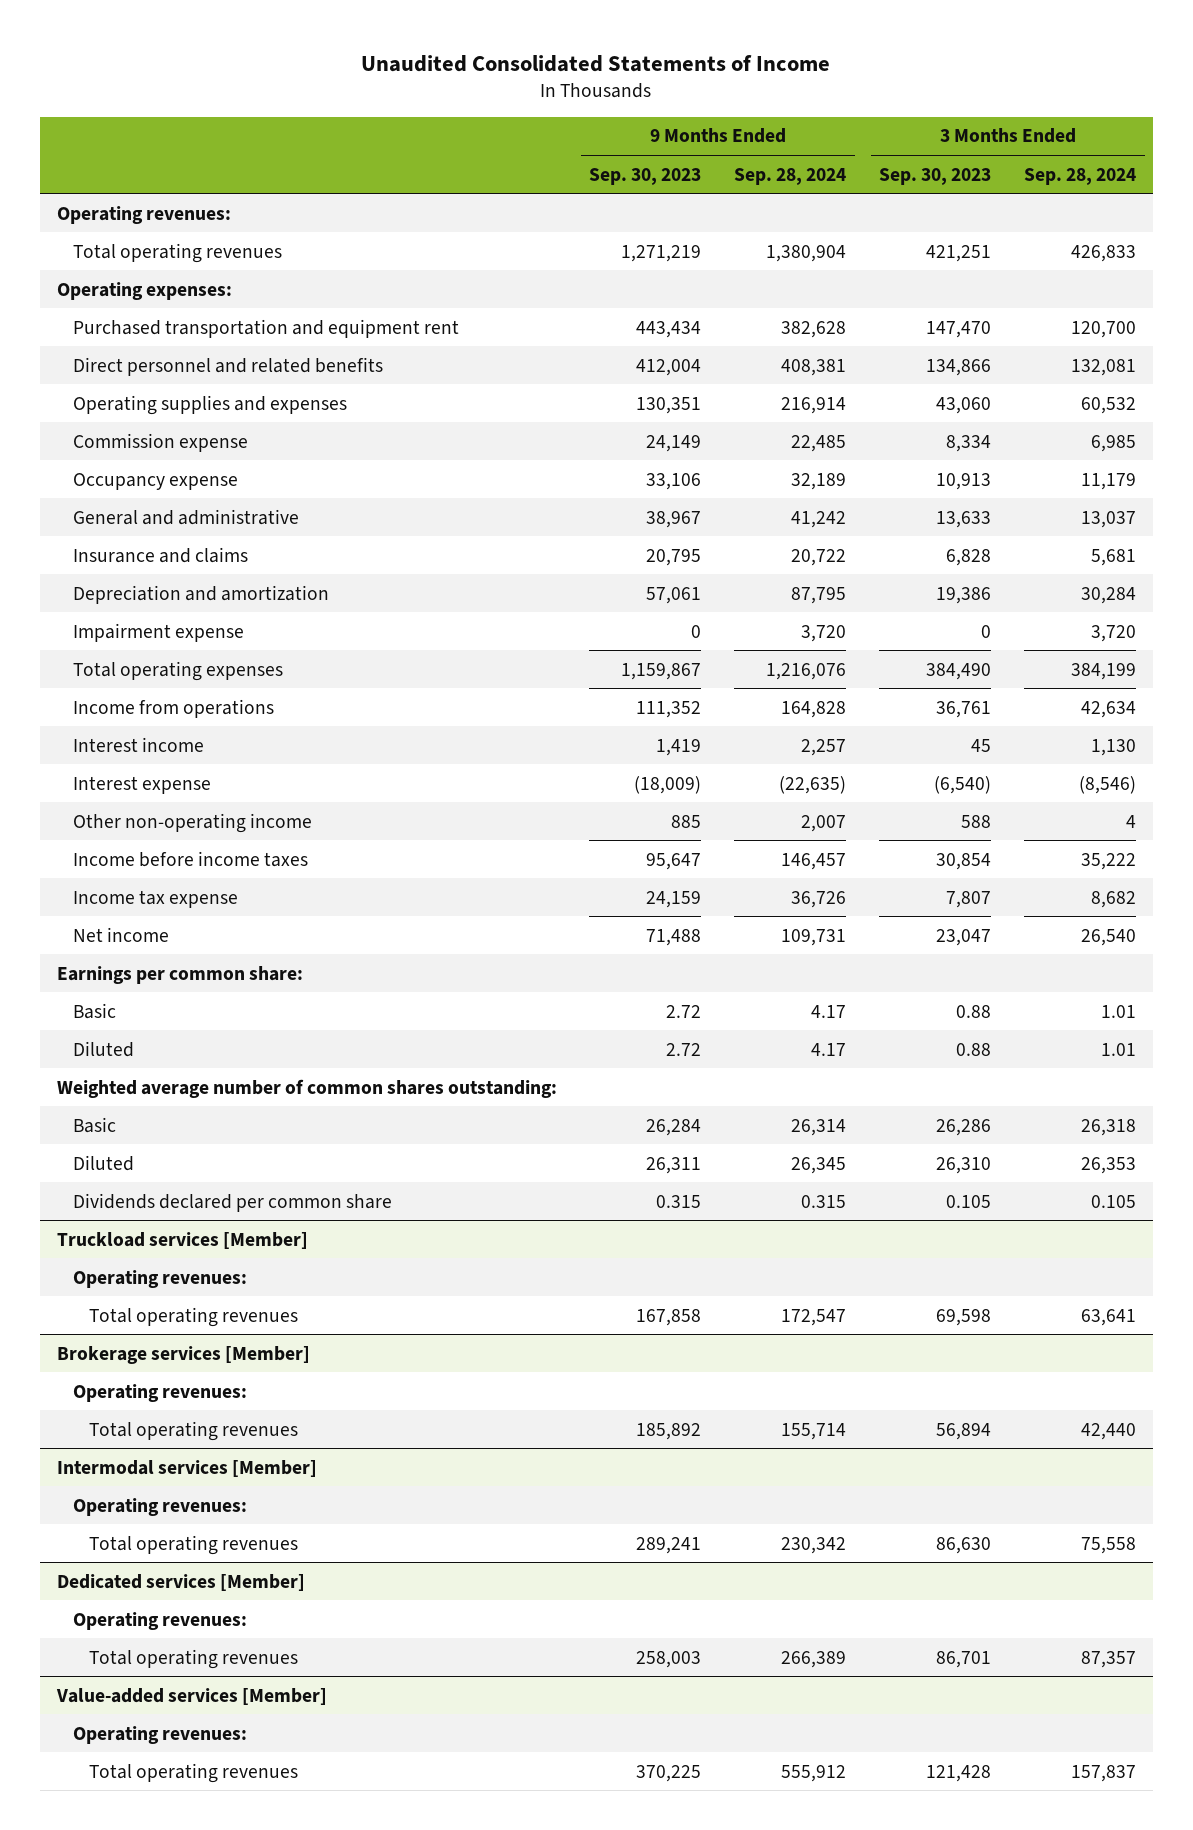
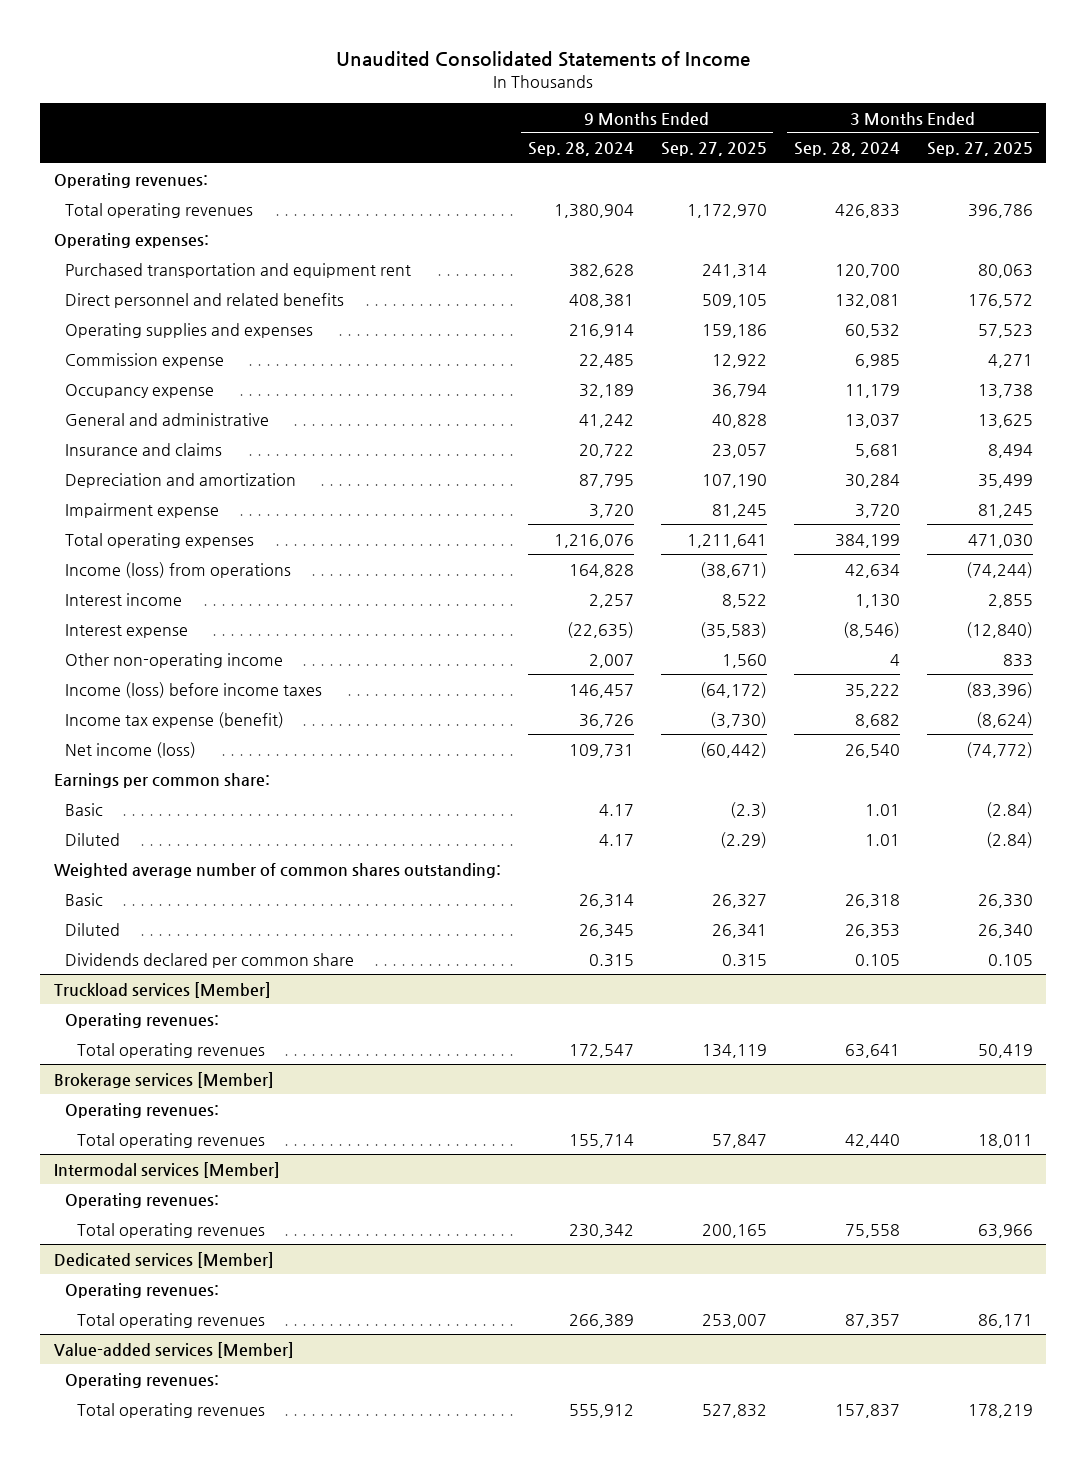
- | 9 Months Ended Sep. 30, 2023 | 9 Months Ended Sep. 28, 2024 | 3 Months Ended Sep. 30, 2023 | 3 Months Ended Sep. 28, 2024
+ | 9 Months Ended Sep. 28, 2024 | 9 Months Ended Sep. 27, 2025 | 3 Months Ended Sep. 28, 2024 | 3 Months Ended Sep. 27, 2025
- Income from operations | 111,352 | 164,828 | 36,761 | 42,634
+ Income (loss) from operations | 164,828 | (38,671) | 42,634 | (74,244)
- Income before income taxes | 95,647 | 146,457 | 30,854 | 35,222
- Income tax expense | 24,159 | 36,726 | 7,807 | 8,682
- Net income | 71,488 | 109,731 | 23,047 | 26,540
+ Income (loss) before income taxes | 146,457 | (64,172) | 35,222 | (83,396)
+ Income tax expense (benefit) | 36,726 | (3,730) | 8,682 | (8,624)
+ Net income (loss) | 109,731 | (60,442) | 26,540 | (74,772)

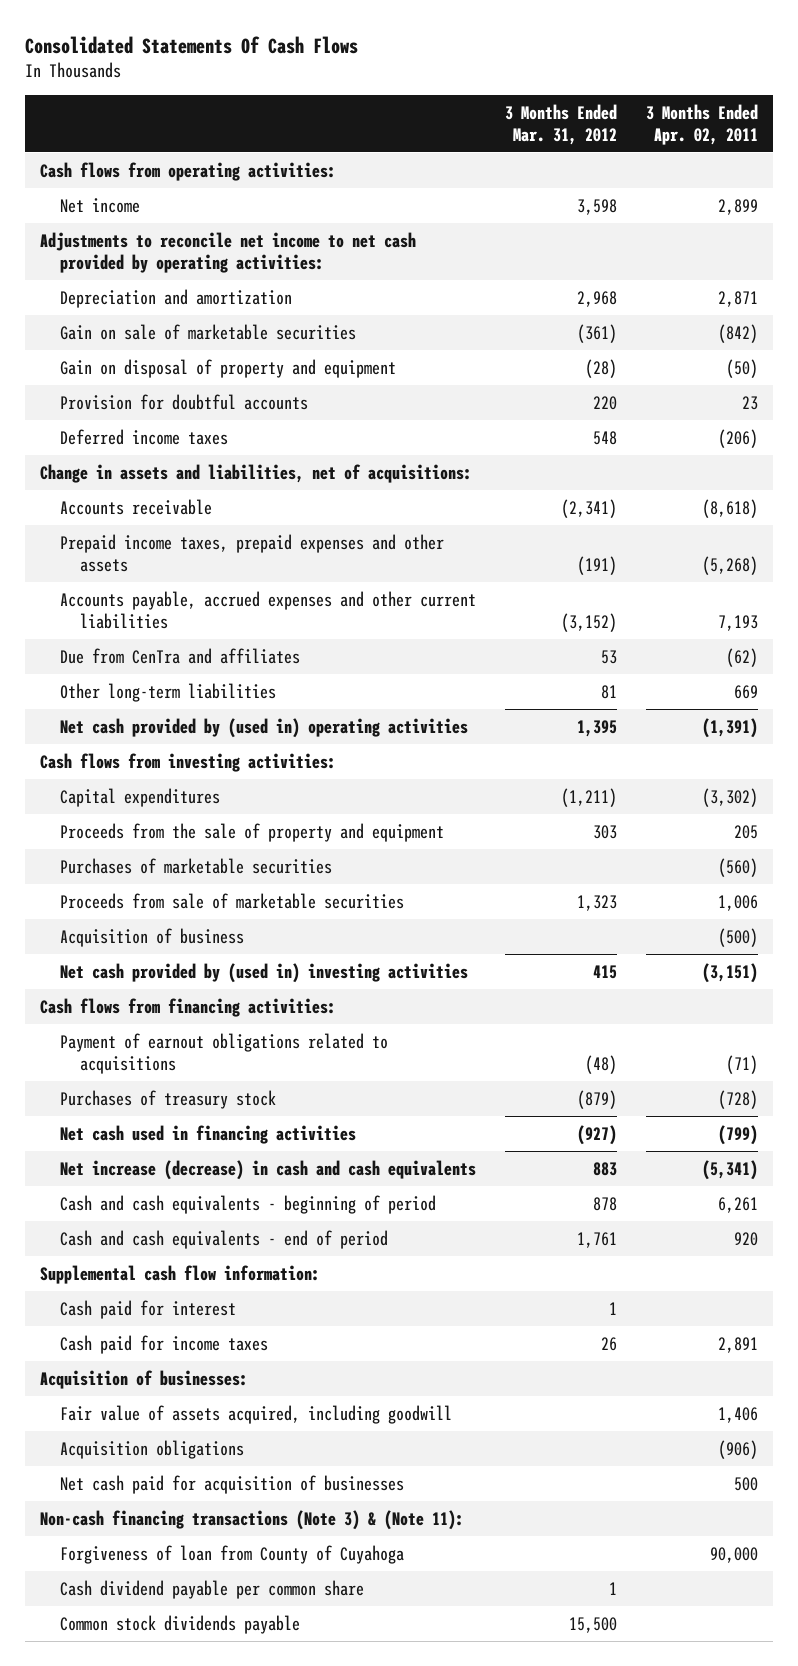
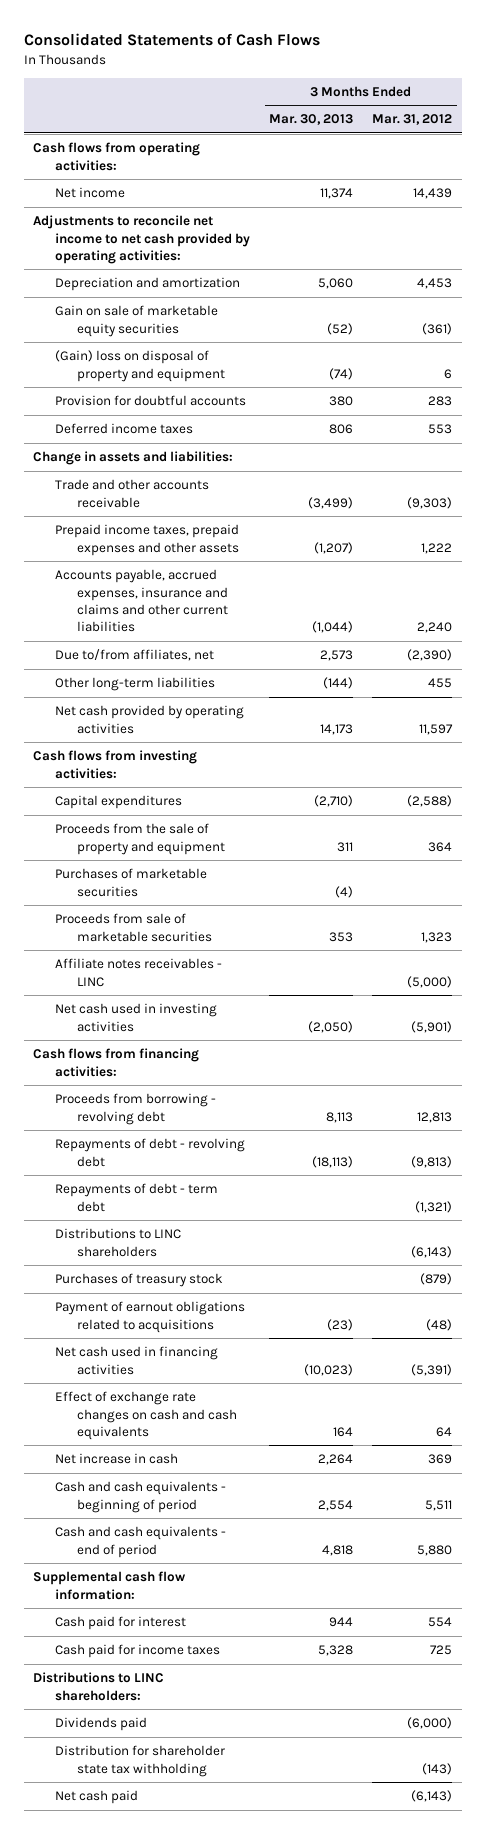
- Consolidated Statements Of Cash Flows
+ Consolidated Statements of Cash Flows
- | 3 Months Ended Mar. 31, 2012 | 3 Months Ended Apr. 02, 2011
+ | 3 Months Ended Mar. 30, 2013 | 3 Months Ended Mar. 31, 2012
- Net income | 3,598 | 2,899
+ Net income | 11,374 | 14,439
- Depreciation and amortization | 2,968 | 2,871
- Gain on sale of marketable securities | (361) | (842)
- Gain on disposal of property and equipment | (28) | (50)
- Provision for doubtful accounts | 220 | 23
- Deferred income taxes | 548 | (206)
- Change in assets and liabilities, net of acquisitions:
- Accounts receivable | (2,341) | (8,618)
- Prepaid income taxes, prepaid expenses and other assets | (191) | (5,268)
- Accounts payable, accrued expenses and other current liabilities | (3,152) | 7,193
- Due from CenTra and affiliates | 53 | (62)
- Other long-term liabilities | 81 | 669
- Net cash provided by (used in) operating activities | 1,395 | (1,391)
+ Depreciation and amortization | 5,060 | 4,453
+ Gain on sale of marketable equity securities | (52) | (361)
+ (Gain) loss on disposal of property and equipment | (74) | 6
+ Provision for doubtful accounts | 380 | 283
+ Deferred income taxes | 806 | 553
+ Change in assets and liabilities:
+ Trade and other accounts receivable | (3,499) | (9,303)
+ Prepaid income taxes, prepaid expenses and other assets | (1,207) | 1,222
+ Accounts payable, accrued expenses, insurance and claims and other current liabilities | (1,044) | 2,240
+ Due to/from affiliates, net | 2,573 | (2,390)
+ Other long-term liabilities | (144) | 455
+ Net cash provided by operating activities | 14,173 | 11,597
- Capital expenditures | (1,211) | (3,302)
- Proceeds from the sale of property and equipment | 303 | 205
+ Capital expenditures | (2,710) | (2,588)
+ Proceeds from the sale of property and equipment | 311 | 364
- Acquisition of business | | (500)
- Net cash provided by (used in) investing activities | 415 | (3,151)
+ Affiliate notes receivables - LINC | | (5,000)
+ Net cash used in investing activities | (2,050) | (5,901)
+ Proceeds from borrowing - revolving debt | 8,113 | 12,813
+ Repayments of debt - revolving debt | (18,113) | (9,813)
+ Repayments of debt - term debt | | (1,321)
+ Distributions to LINC shareholders | | (6,143)
- Net cash used in financing activities | (927) | (799)
- Net increase (decrease) in cash and cash equivalents | 883 | (5,341)
- Cash and cash equivalents - beginning of period | 878 | 6,261
- Cash and cash equivalents - end of period | 1,761 | 920
moved down: Payment of earnout obligations related to acquisitions | (23) | (48)
+ Net cash used in financing activities | (10,023) | (5,391)
+ Effect of exchange rate changes on cash and cash equivalents | 164 | 64
+ Net increase in cash | 2,264 | 369
+ Cash and cash equivalents - beginning of period | 2,554 | 5,511
+ Cash and cash equivalents - end of period | 4,818 | 5,880
- Cash paid for interest | 1 |
- Cash paid for income taxes | 26 | 2,891
- Acquisition of businesses:
- Fair value of assets acquired, including goodwill | | 1,406
- Acquisition obligations | | (906)
- Net cash paid for acquisition of businesses | | 500
- Non-cash financing transactions (Note 3) & (Note 11):
- Forgiveness of loan from County of Cuyahoga | | 90,000
- Cash dividend payable per common share | 1 |
- Common stock dividends payable | 15,500 |
+ Cash paid for interest | 944 | 554
+ Cash paid for income taxes | 5,328 | 725
+ Distributions to LINC shareholders:
+ Dividends paid | | (6,000)
+ Distribution for shareholder state tax withholding | | (143)
+ Net cash paid | | (6,143)

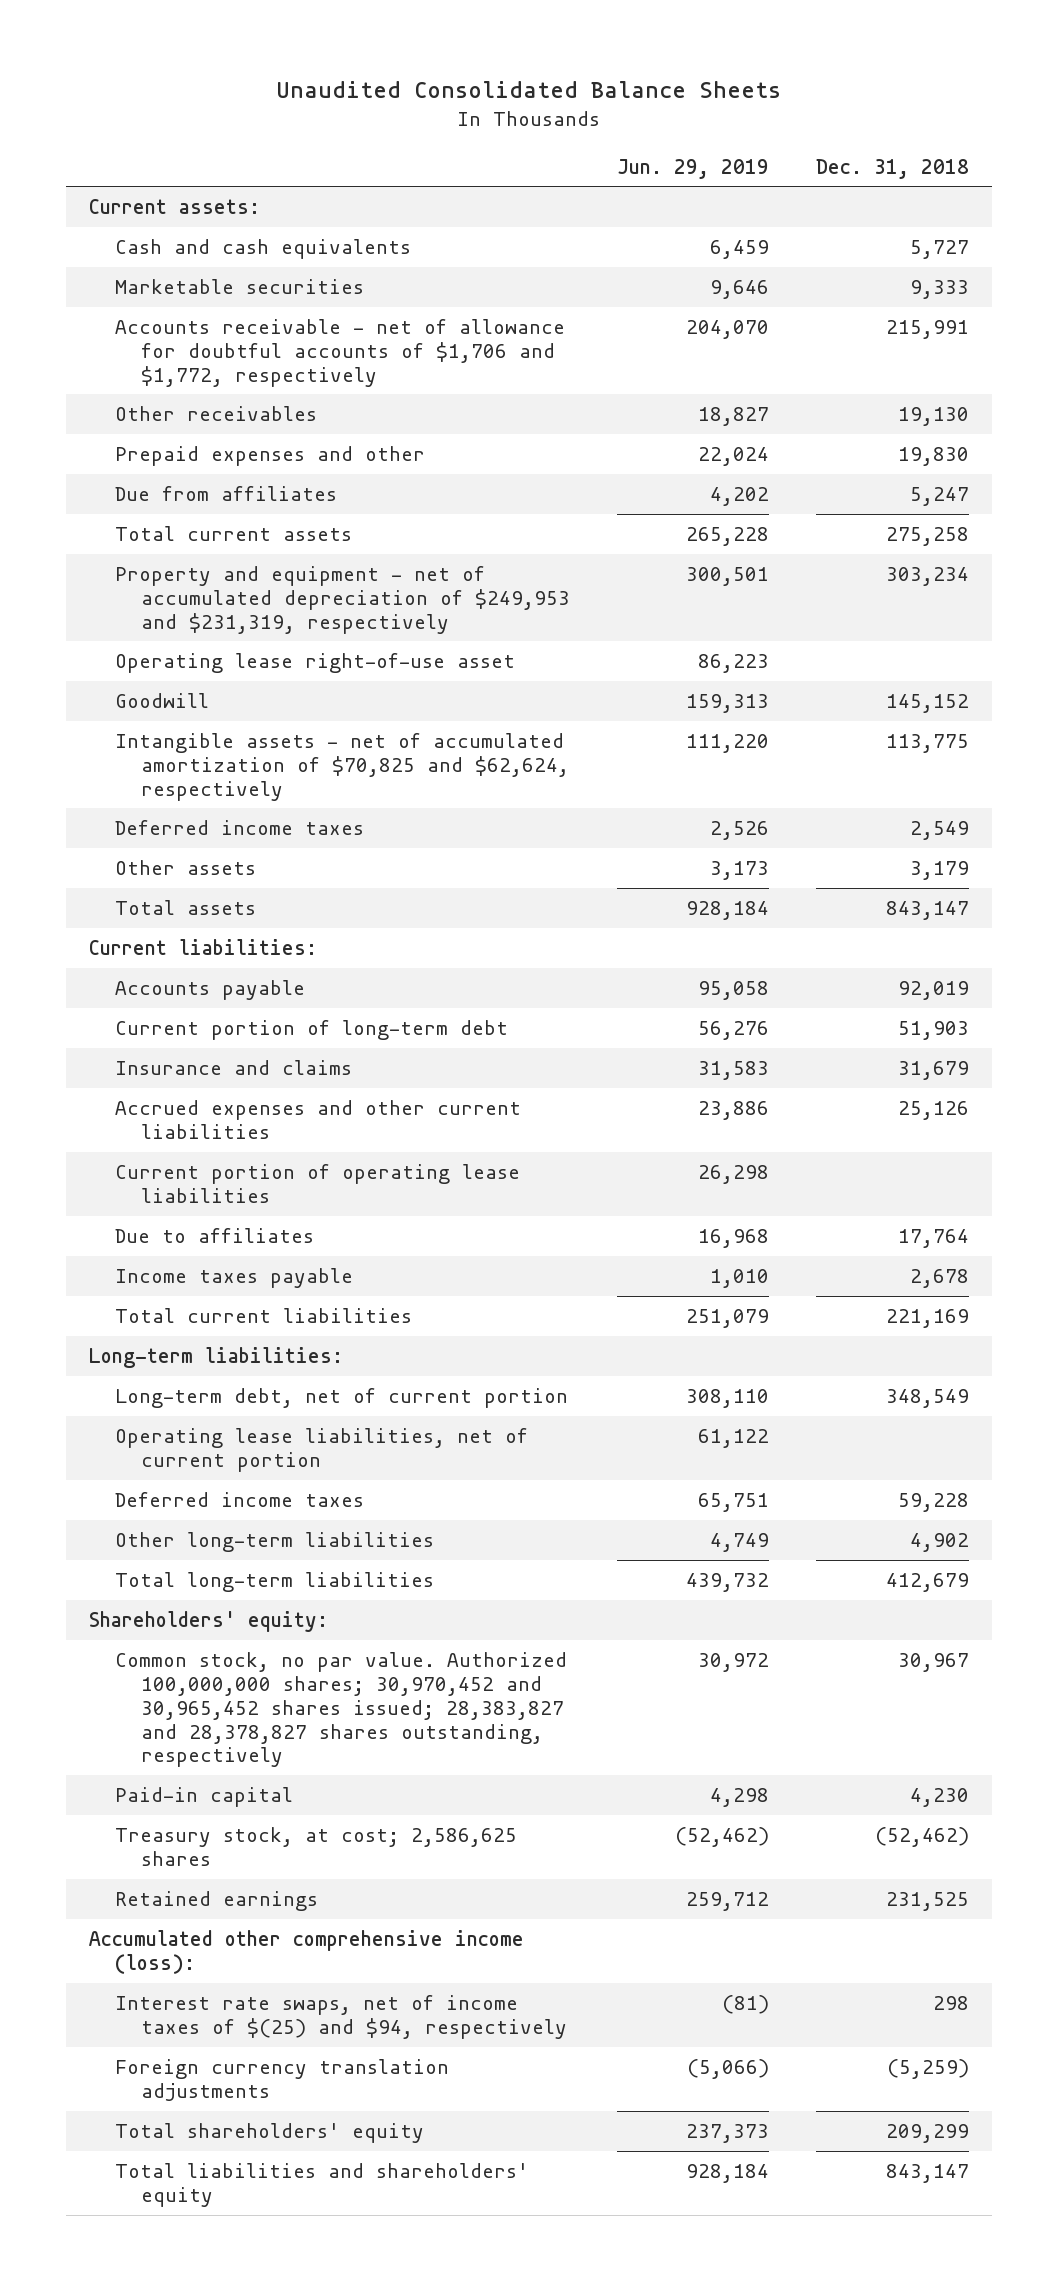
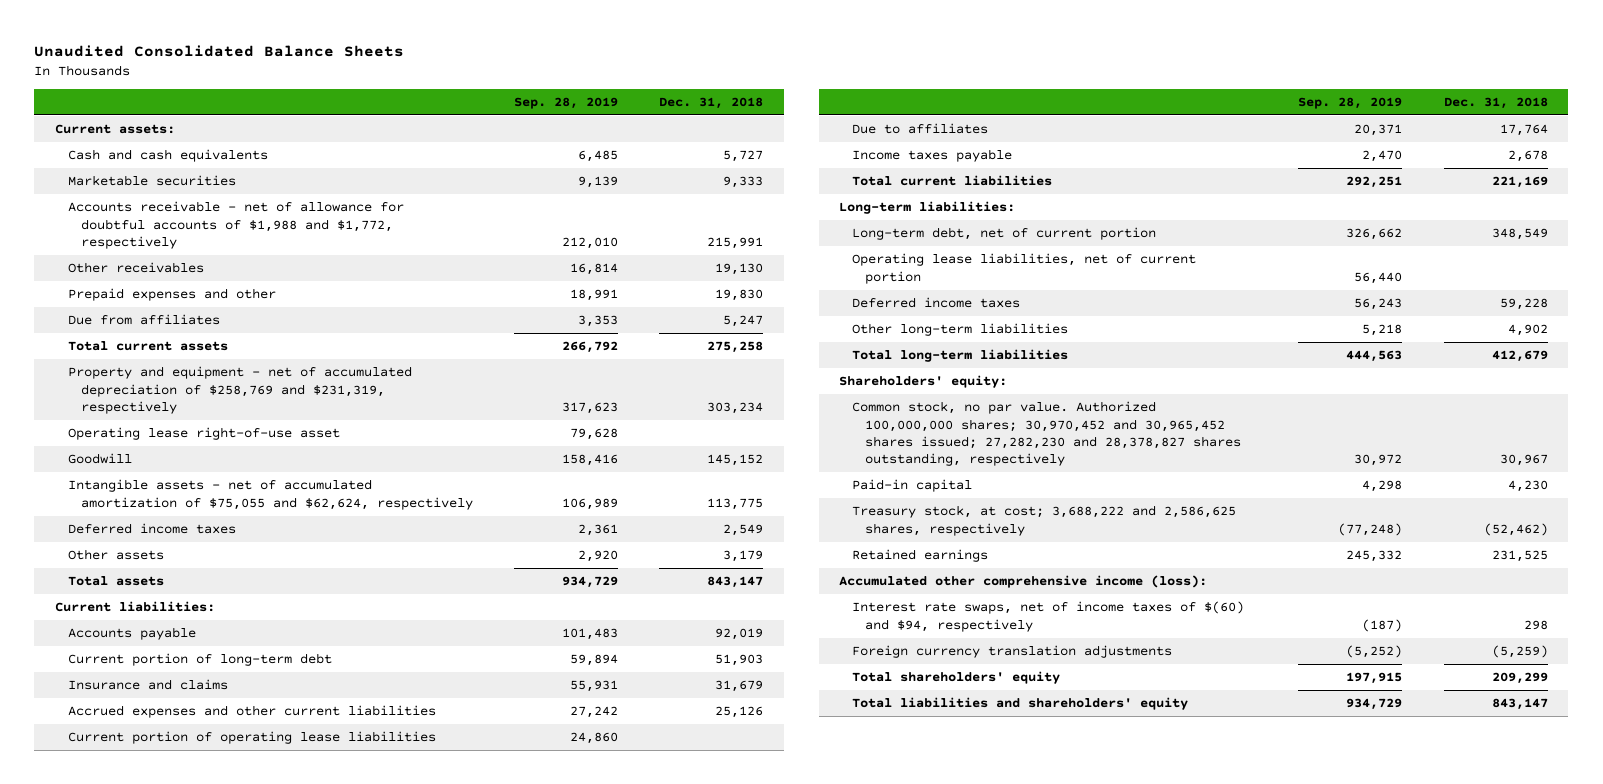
- | Jun. 29, 2019 | Dec. 31, 2018
+ | Sep. 28, 2019 | Dec. 31, 2018
- Accounts receivable - net of allowance for doubtful accounts of $1,706 and $1,772, respectively | 204,070 | 215,991
+ Accounts receivable - net of allowance for doubtful accounts of $1,988 and $1,772, respectively | 212,010 | 215,991
- Property and equipment - net of accumulated depreciation of $249,953 and $231,319, respectively | 300,501 | 303,234
+ Property and equipment - net of accumulated depreciation of $258,769 and $231,319, respectively | 317,623 | 303,234
- Intangible assets - net of accumulated amortization of $70,825 and $62,624, respectively | 111,220 | 113,775
+ Intangible assets - net of accumulated amortization of $75,055 and $62,624, respectively | 106,989 | 113,775
- Common stock, no par value. Authorized 100,000,000 shares; 30,970,452 and 30,965,452 shares issued; 28,383,827 and 28,378,827 shares outstanding, respectively | 30,972 | 30,967
+ Common stock, no par value. Authorized 100,000,000 shares; 30,970,452 and 30,965,452 shares issued; 27,282,230 and 28,378,827 shares outstanding, respectively | 30,972 | 30,967
- Treasury stock, at cost; 2,586,625 shares | (52,462) | (52,462)
+ Treasury stock, at cost; 3,688,222 and 2,586,625 shares, respectively | (77,248) | (52,462)
- Interest rate swaps, net of income taxes of $(25) and $94, respectively | (81) | 298
+ Interest rate swaps, net of income taxes of $(60) and $94, respectively | (187) | 298

